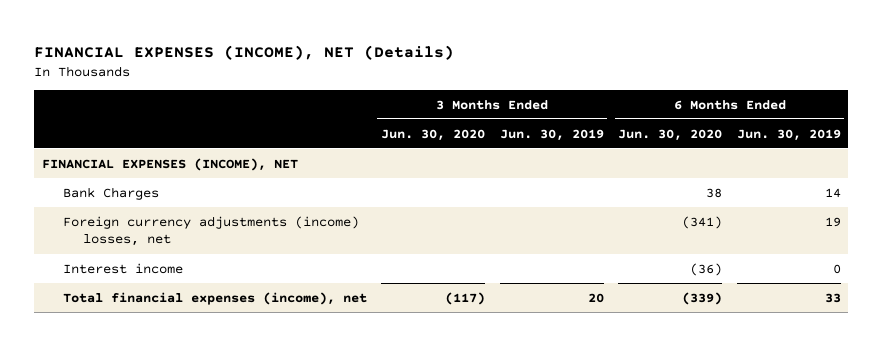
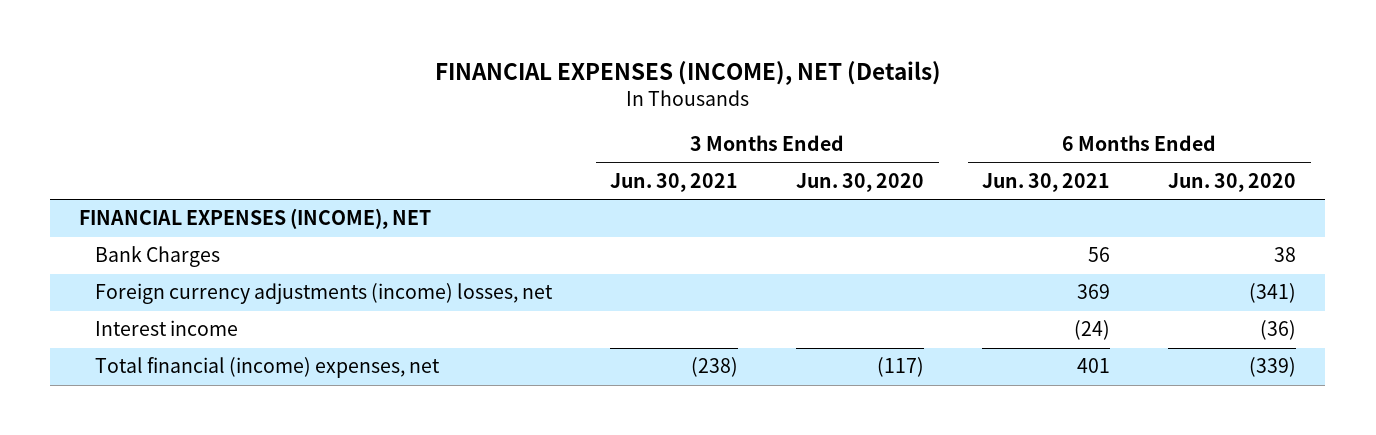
- | 3 Months Ended Jun. 30, 2020 | 3 Months Ended Jun. 30, 2019 | 6 Months Ended Jun. 30, 2020 | 6 Months Ended Jun. 30, 2019
+ | 3 Months Ended Jun. 30, 2021 | 3 Months Ended Jun. 30, 2020 | 6 Months Ended Jun. 30, 2021 | 6 Months Ended Jun. 30, 2020
- Total financial expenses (income), net | (117) | 20 | (339) | 33
+ Total financial (income) expenses, net | (238) | (117) | 401 | (339)

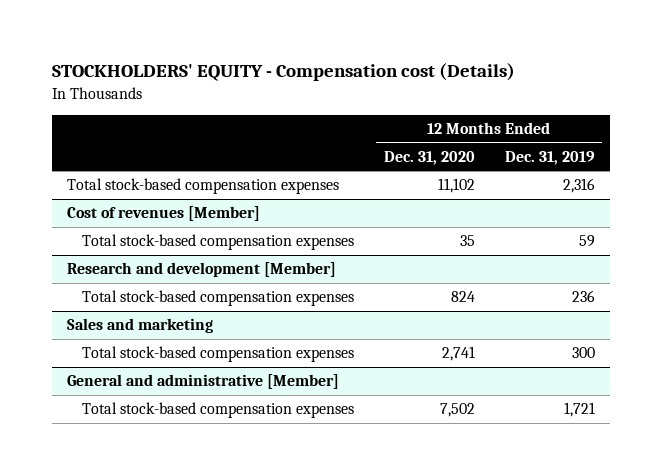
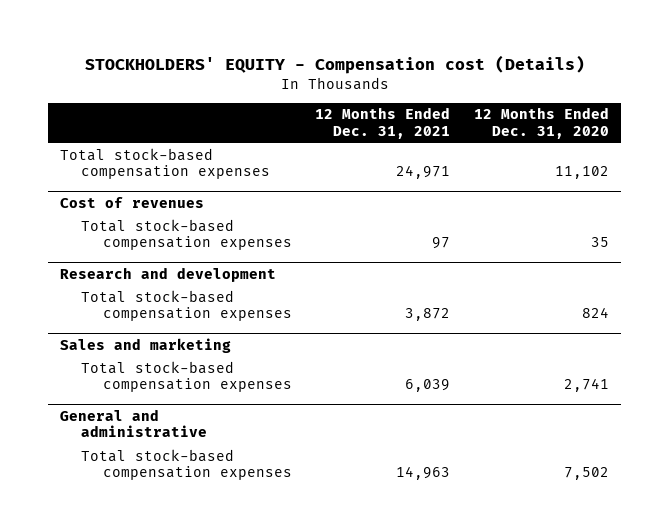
- | 12 Months Ended Dec. 31, 2020 | 12 Months Ended Dec. 31, 2019
+ | 12 Months Ended Dec. 31, 2021 | 12 Months Ended Dec. 31, 2020
- Cost of revenues [Member]
+ Cost of revenues
- Research and development [Member]
+ Research and development
- General and administrative [Member]
+ General and administrative

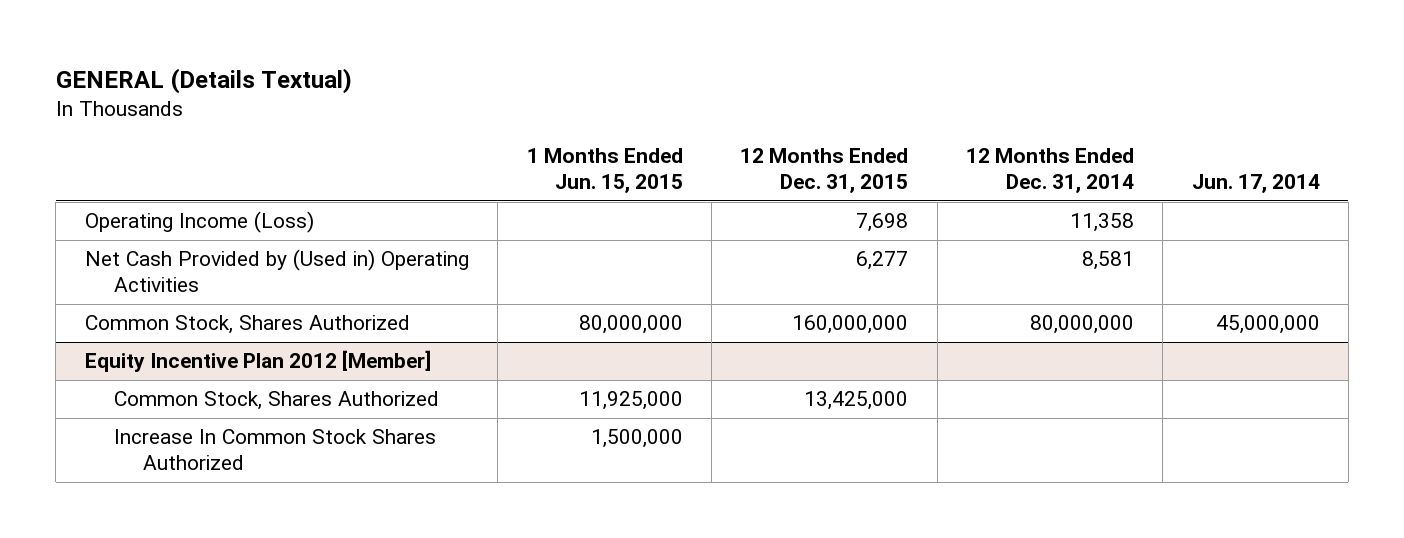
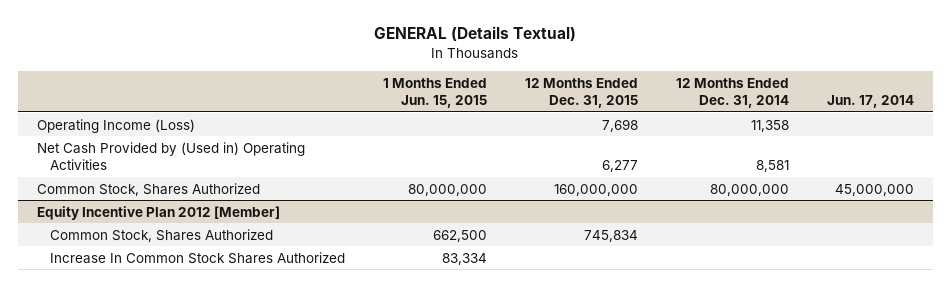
@ Equity Incentive Plan 2012 [Member]
- Common Stock, Shares Authorized | 11,925,000 | 13,425,000 | |
- Increase In Common Stock Shares Authorized | 1,500,000 | | |
+ Common Stock, Shares Authorized | 662,500 | 745,834 | |
+ Increase In Common Stock Shares Authorized | 83,334 | | |

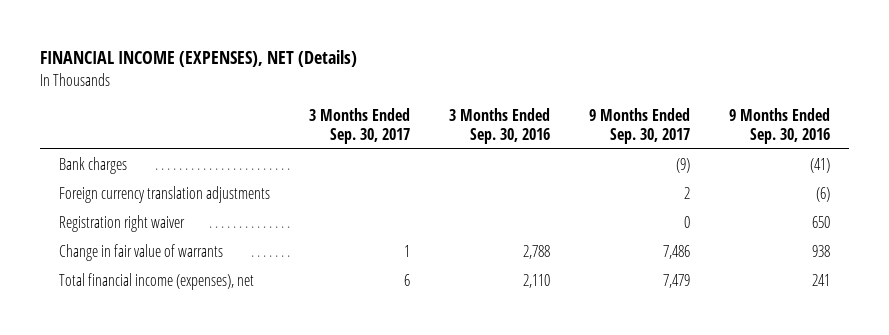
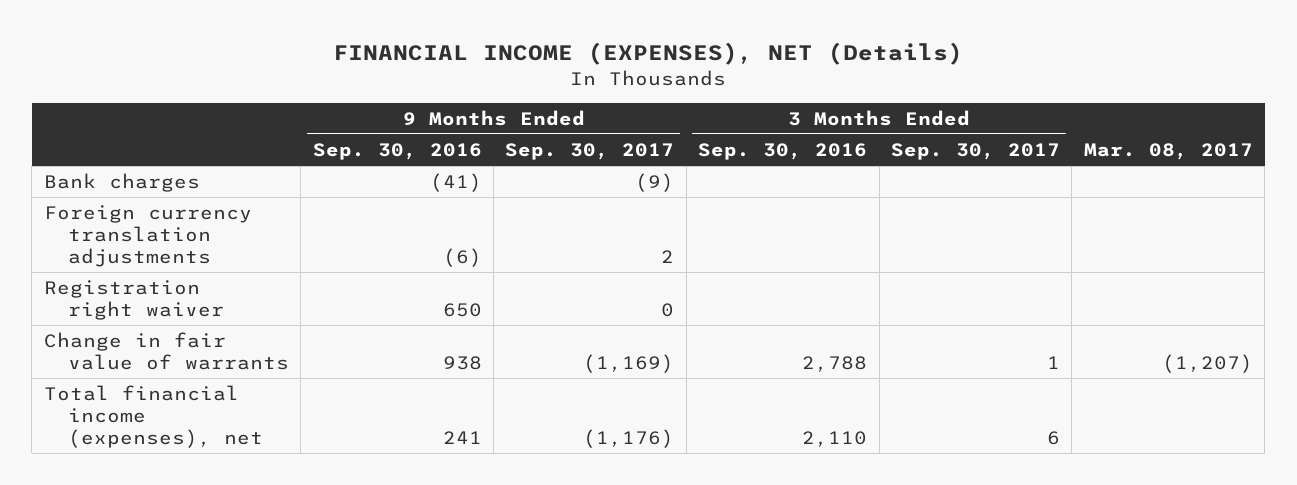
- | 3 Months Ended Sep. 30, 2017 | 3 Months Ended Sep. 30, 2016 | 9 Months Ended Sep. 30, 2017 | 9 Months Ended Sep. 30, 2016
+ | 9 Months Ended Sep. 30, 2016 | 9 Months Ended Sep. 30, 2017 | 3 Months Ended Sep. 30, 2016 | 3 Months Ended Sep. 30, 2017 | Mar. 08, 2017
- Change in fair value of warrants | 1 | 2,788 | 7,486 | 938
- Total financial income (expenses), net | 6 | 2,110 | 7,479 | 241
+ Change in fair value of warrants | 938 | (1,169) | 2,788 | 1 | (1,207)
+ Total financial income (expenses), net | 241 | (1,176) | 2,110 | 6 |

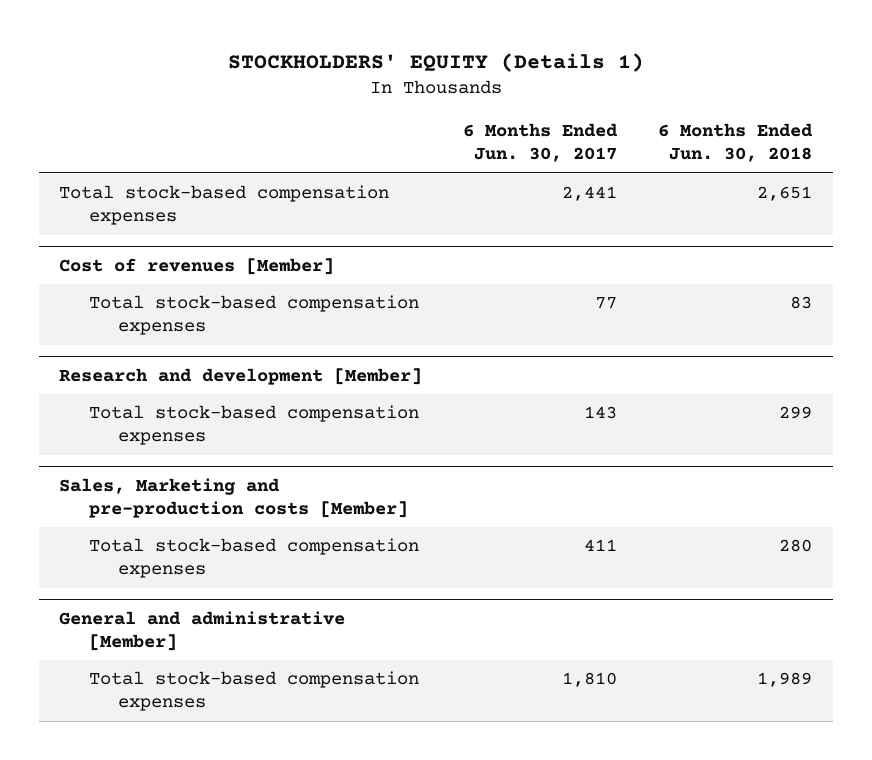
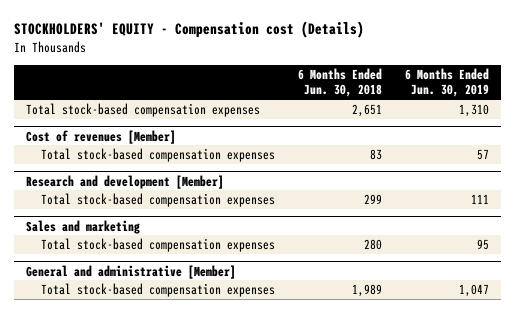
- STOCKHOLDERS' EQUITY (Details 1)
+ STOCKHOLDERS' EQUITY - Compensation cost (Details)
- | 6 Months Ended Jun. 30, 2017 | 6 Months Ended Jun. 30, 2018
+ | 6 Months Ended Jun. 30, 2018 | 6 Months Ended Jun. 30, 2019
- Sales, Marketing and pre-production costs [Member]
+ Sales and marketing

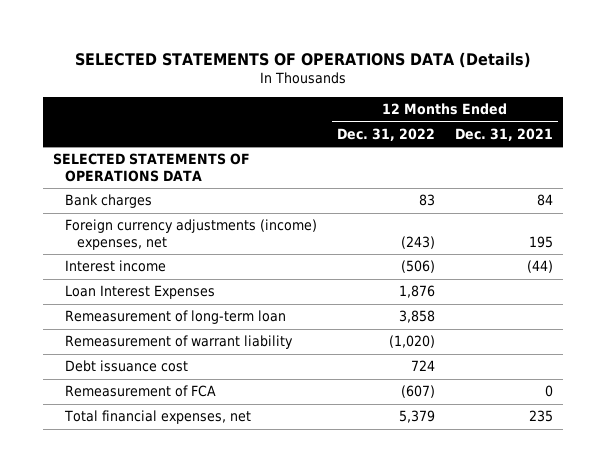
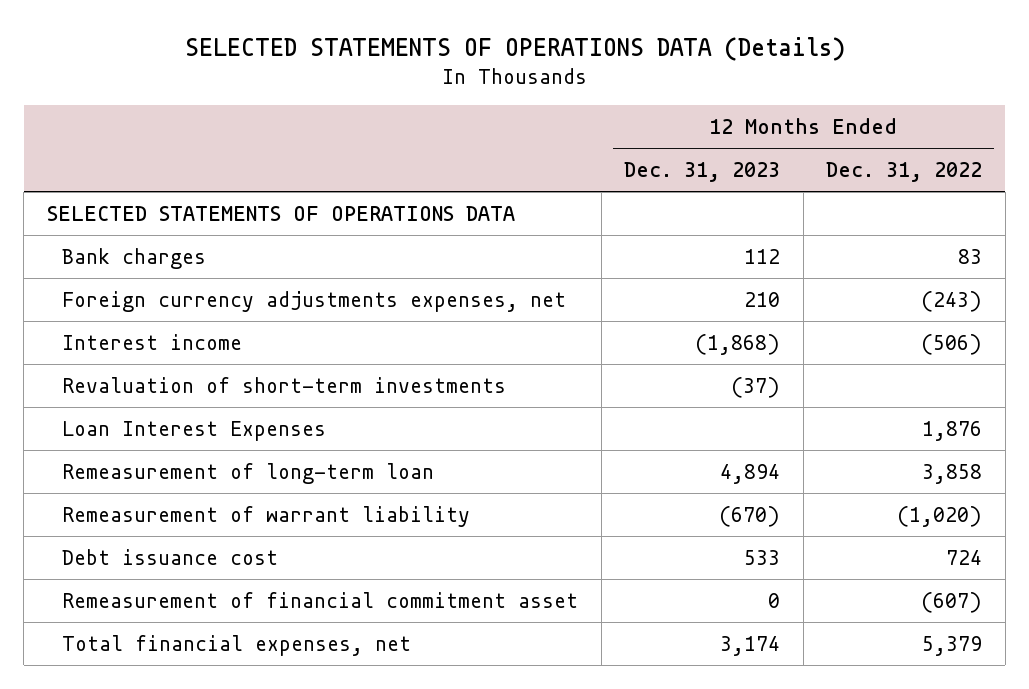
- | 12 Months Ended Dec. 31, 2022 | 12 Months Ended Dec. 31, 2021
+ | 12 Months Ended Dec. 31, 2023 | 12 Months Ended Dec. 31, 2022
- Foreign currency adjustments (income) expenses, net | (243) | 195
+ Foreign currency adjustments expenses, net | 210 | (243)
+ Revaluation of short-term investments | (37) |
- Remeasurement of FCA | (607) | 0
+ Remeasurement of financial commitment asset | 0 | (607)

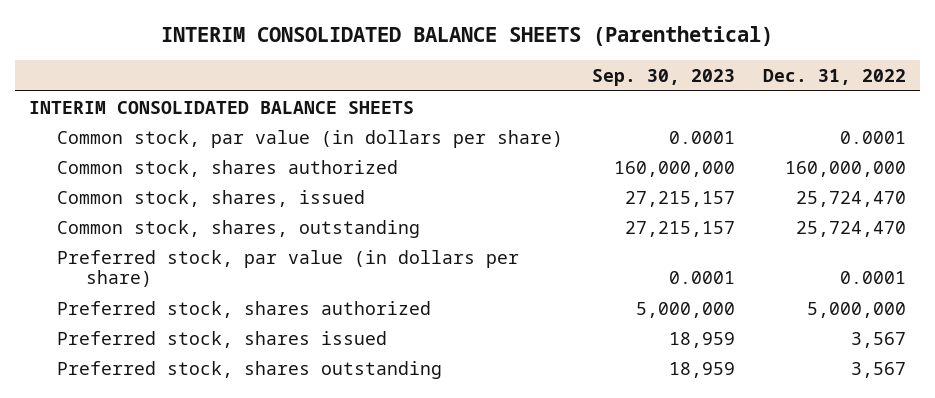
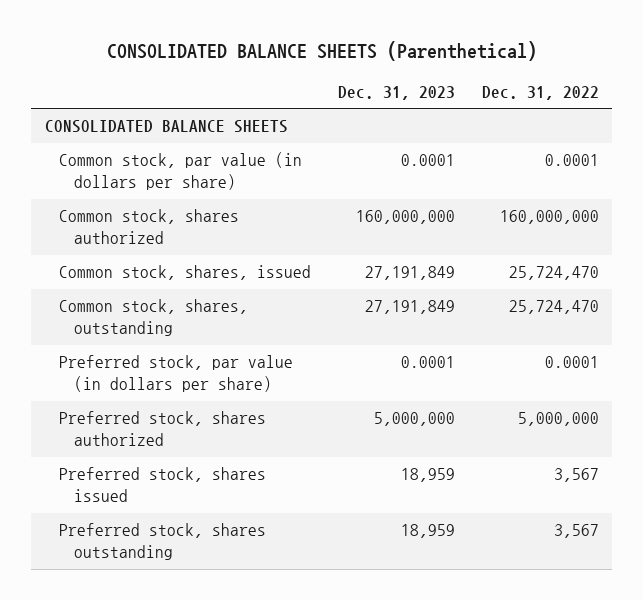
- INTERIM CONSOLIDATED BALANCE SHEETS (Parenthetical)
+ CONSOLIDATED BALANCE SHEETS (Parenthetical)
- | Sep. 30, 2023 | Dec. 31, 2022
+ | Dec. 31, 2023 | Dec. 31, 2022
- INTERIM CONSOLIDATED BALANCE SHEETS
+ CONSOLIDATED BALANCE SHEETS

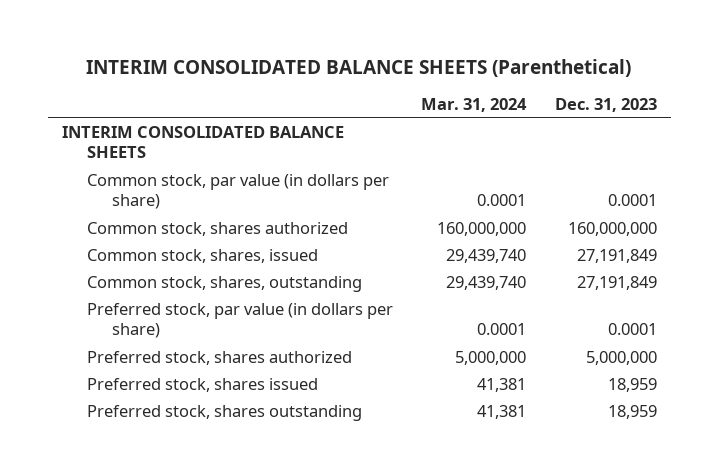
- CONSOLIDATED BALANCE SHEETS (Parenthetical)
+ INTERIM CONSOLIDATED BALANCE SHEETS (Parenthetical)
- | Dec. 31, 2023 | Dec. 31, 2022
+ | Mar. 31, 2024 | Dec. 31, 2023
- CONSOLIDATED BALANCE SHEETS
+ INTERIM CONSOLIDATED BALANCE SHEETS

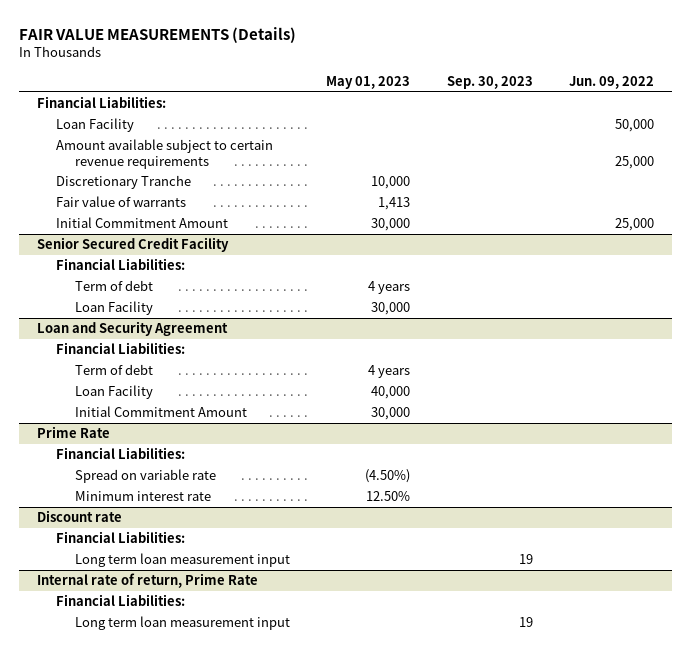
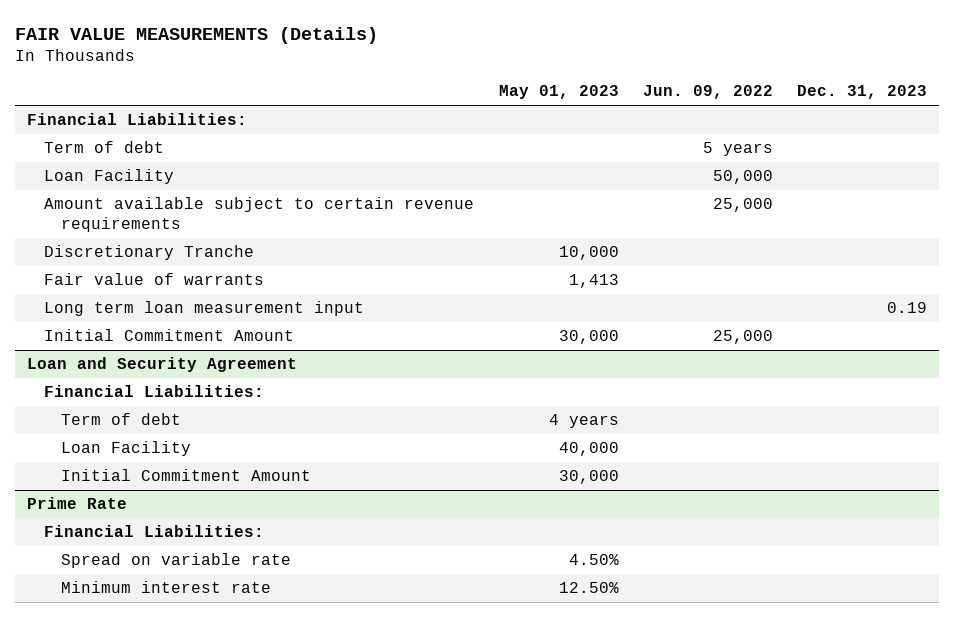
- | May 01, 2023 | Sep. 30, 2023 | Jun. 09, 2022
+ | May 01, 2023 | Jun. 09, 2022 | Dec. 31, 2023
+ Term of debt | | 5 years |
+ Long term loan measurement input | | | 0.19
- Senior Secured Credit Facility
- Financial Liabilities:
- Term of debt | 4 years | |
- Loan Facility | 30,000 | |
@ Prime Rate
- Spread on variable rate | (4.50%) | |
+ Spread on variable rate | 4.50% | |
- Discount rate
- Financial Liabilities:
- Long term loan measurement input | | 19 |
- Internal rate of return, Prime Rate
- Financial Liabilities:
- Long term loan measurement input | | 19 |

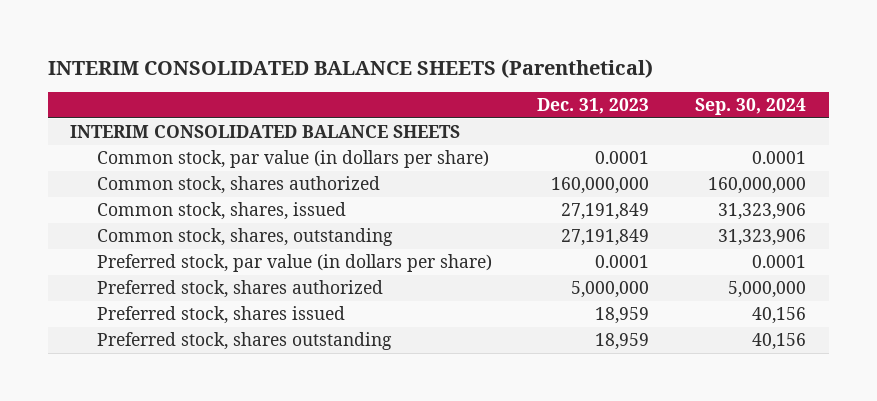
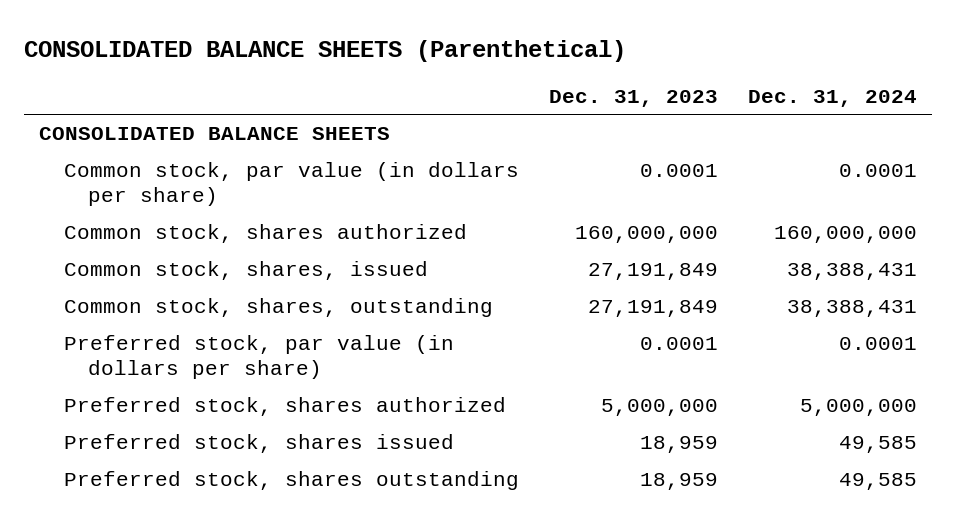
- INTERIM CONSOLIDATED BALANCE SHEETS (Parenthetical)
+ CONSOLIDATED BALANCE SHEETS (Parenthetical)
- | Dec. 31, 2023 | Sep. 30, 2024
+ | Dec. 31, 2023 | Dec. 31, 2024
- INTERIM CONSOLIDATED BALANCE SHEETS
+ CONSOLIDATED BALANCE SHEETS

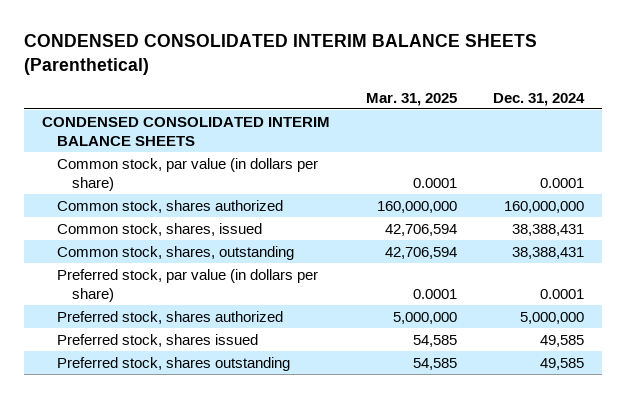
- CONSOLIDATED BALANCE SHEETS (Parenthetical)
+ CONDENSED CONSOLIDATED INTERIM BALANCE SHEETS (Parenthetical)
- | Dec. 31, 2023 | Dec. 31, 2024
+ | Mar. 31, 2025 | Dec. 31, 2024
- CONSOLIDATED BALANCE SHEETS
+ CONDENSED CONSOLIDATED INTERIM BALANCE SHEETS

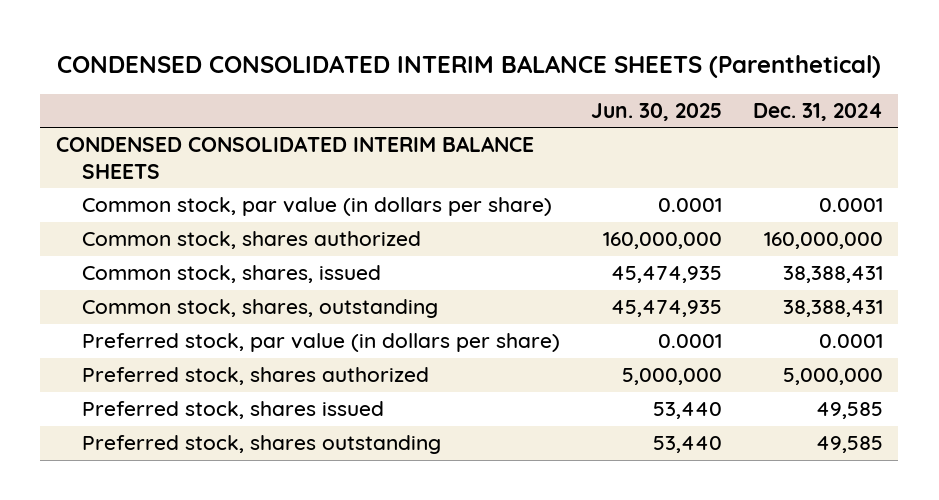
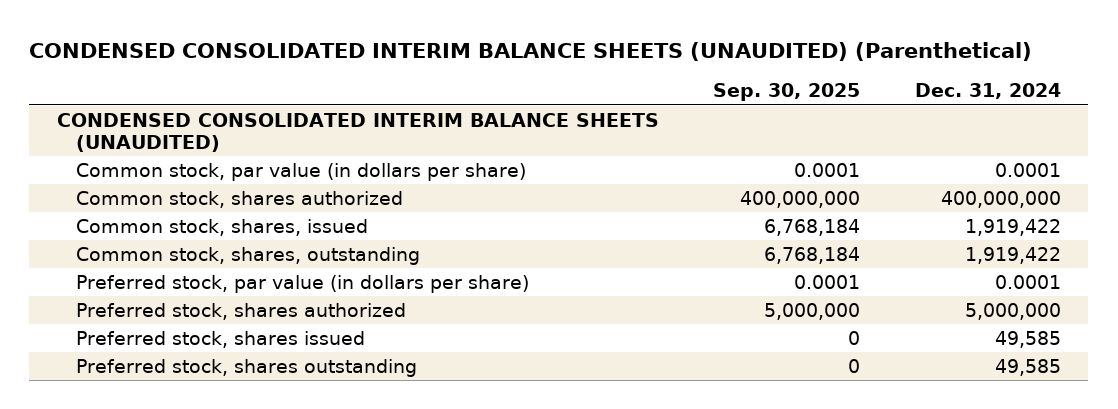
- CONDENSED CONSOLIDATED INTERIM BALANCE SHEETS (Parenthetical)
+ CONDENSED CONSOLIDATED INTERIM BALANCE SHEETS (UNAUDITED) (Parenthetical)
- | Jun. 30, 2025 | Dec. 31, 2024
+ | Sep. 30, 2025 | Dec. 31, 2024
- CONDENSED CONSOLIDATED INTERIM BALANCE SHEETS
+ CONDENSED CONSOLIDATED INTERIM BALANCE SHEETS (UNAUDITED)
- Common stock, shares authorized | 160,000,000 | 160,000,000
- Common stock, shares, issued | 45,474,935 | 38,388,431
- Common stock, shares, outstanding | 45,474,935 | 38,388,431
+ Common stock, shares authorized | 400,000,000 | 400,000,000
+ Common stock, shares, issued | 6,768,184 | 1,919,422
+ Common stock, shares, outstanding | 6,768,184 | 1,919,422

